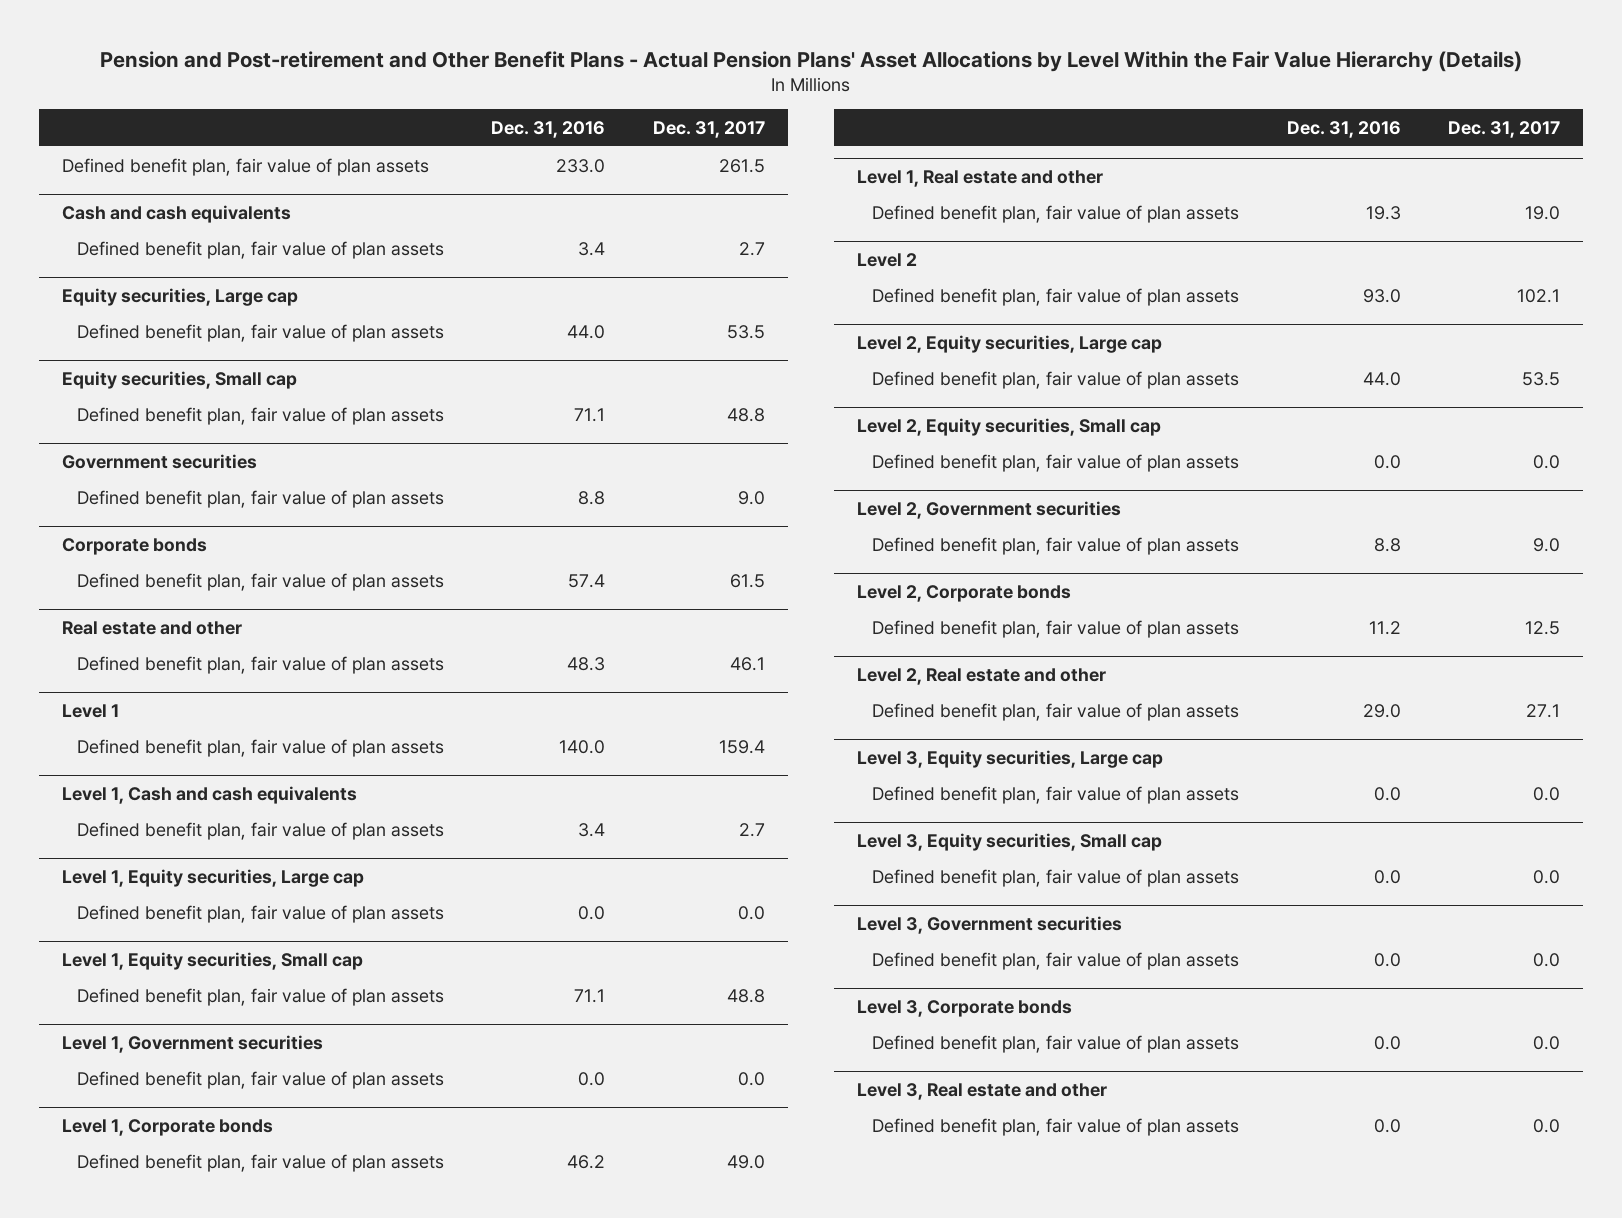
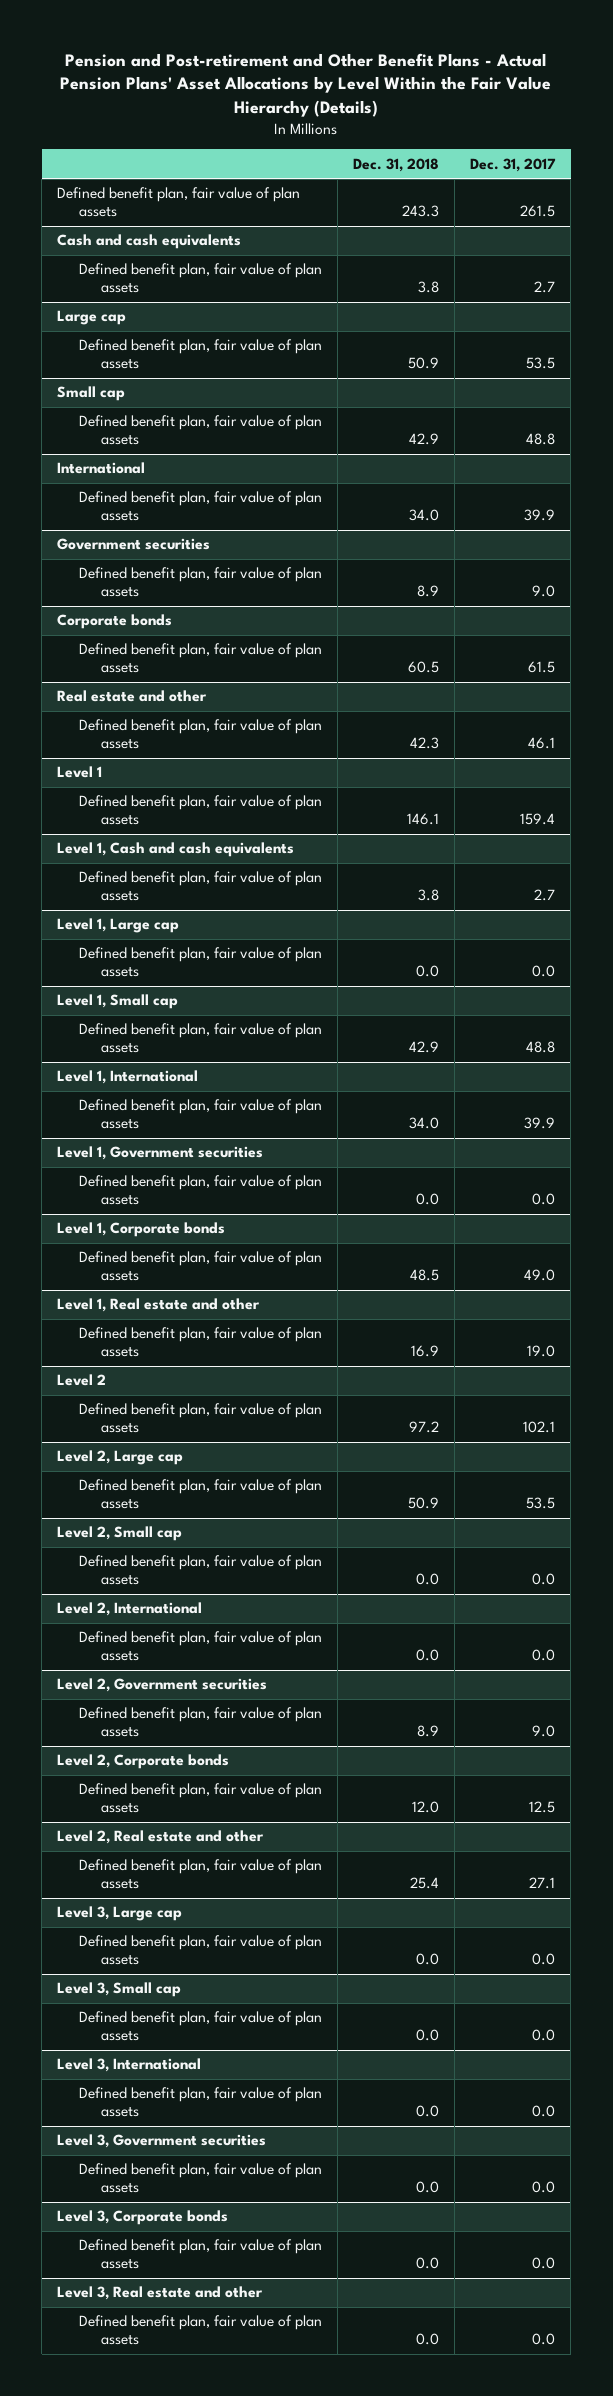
- | Dec. 31, 2016 | Dec. 31, 2017
+ | Dec. 31, 2018 | Dec. 31, 2017
- Equity securities, Large cap
+ Large cap
- Equity securities, Small cap
+ Small cap
+ International
+ Defined benefit plan, fair value of plan assets | 34.0 | 39.9
- Level 1, Equity securities, Large cap
+ Level 1, Large cap
- Level 1, Equity securities, Small cap
+ Level 1, Small cap
+ Level 1, International
+ Defined benefit plan, fair value of plan assets | 34.0 | 39.9
- Level 2, Equity securities, Large cap
+ Level 2, Large cap
- Level 2, Equity securities, Small cap
+ Level 2, Small cap
+ Level 2, International
+ Defined benefit plan, fair value of plan assets | 0.0 | 0.0
- Level 3, Equity securities, Large cap
+ Level 3, Large cap
- Level 3, Equity securities, Small cap
+ Level 3, Small cap
+ Level 3, International
+ Defined benefit plan, fair value of plan assets | 0.0 | 0.0

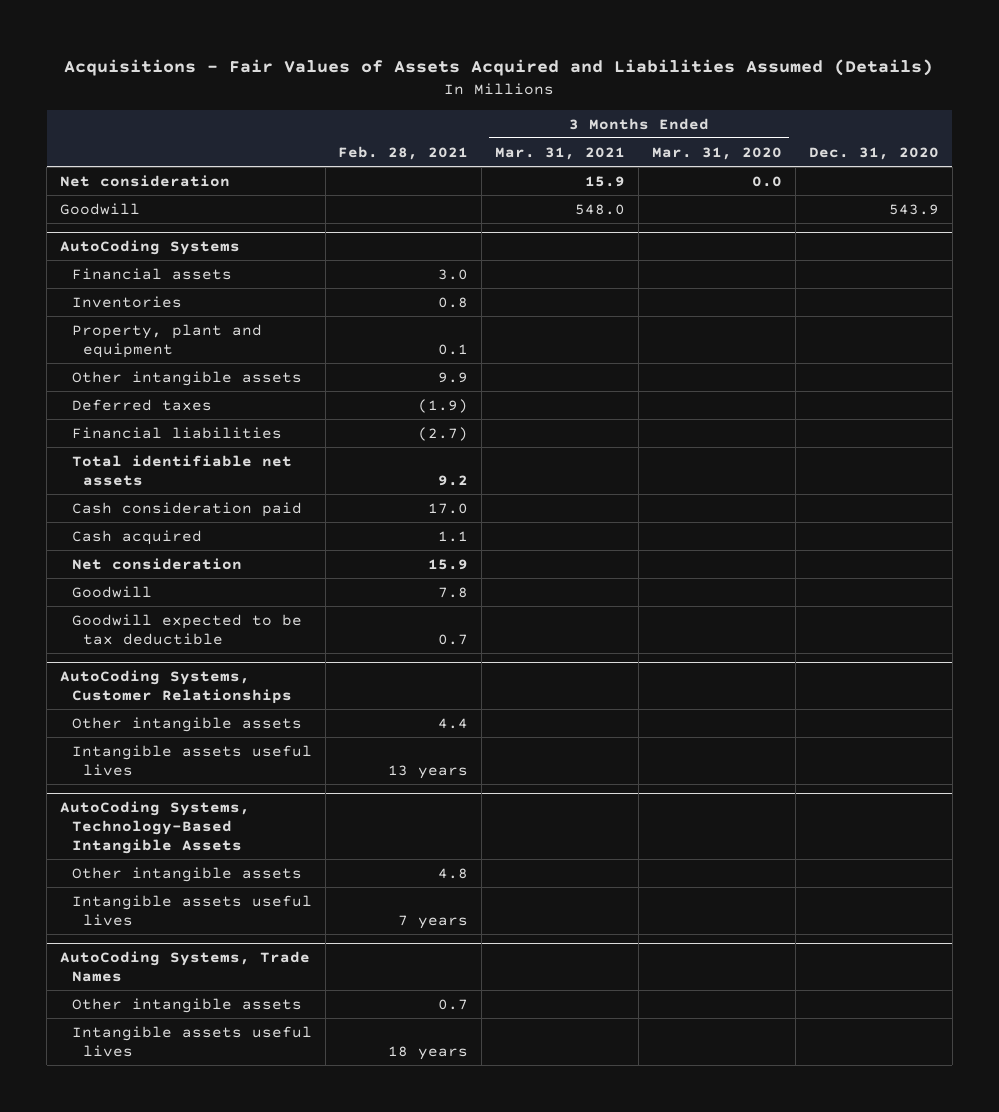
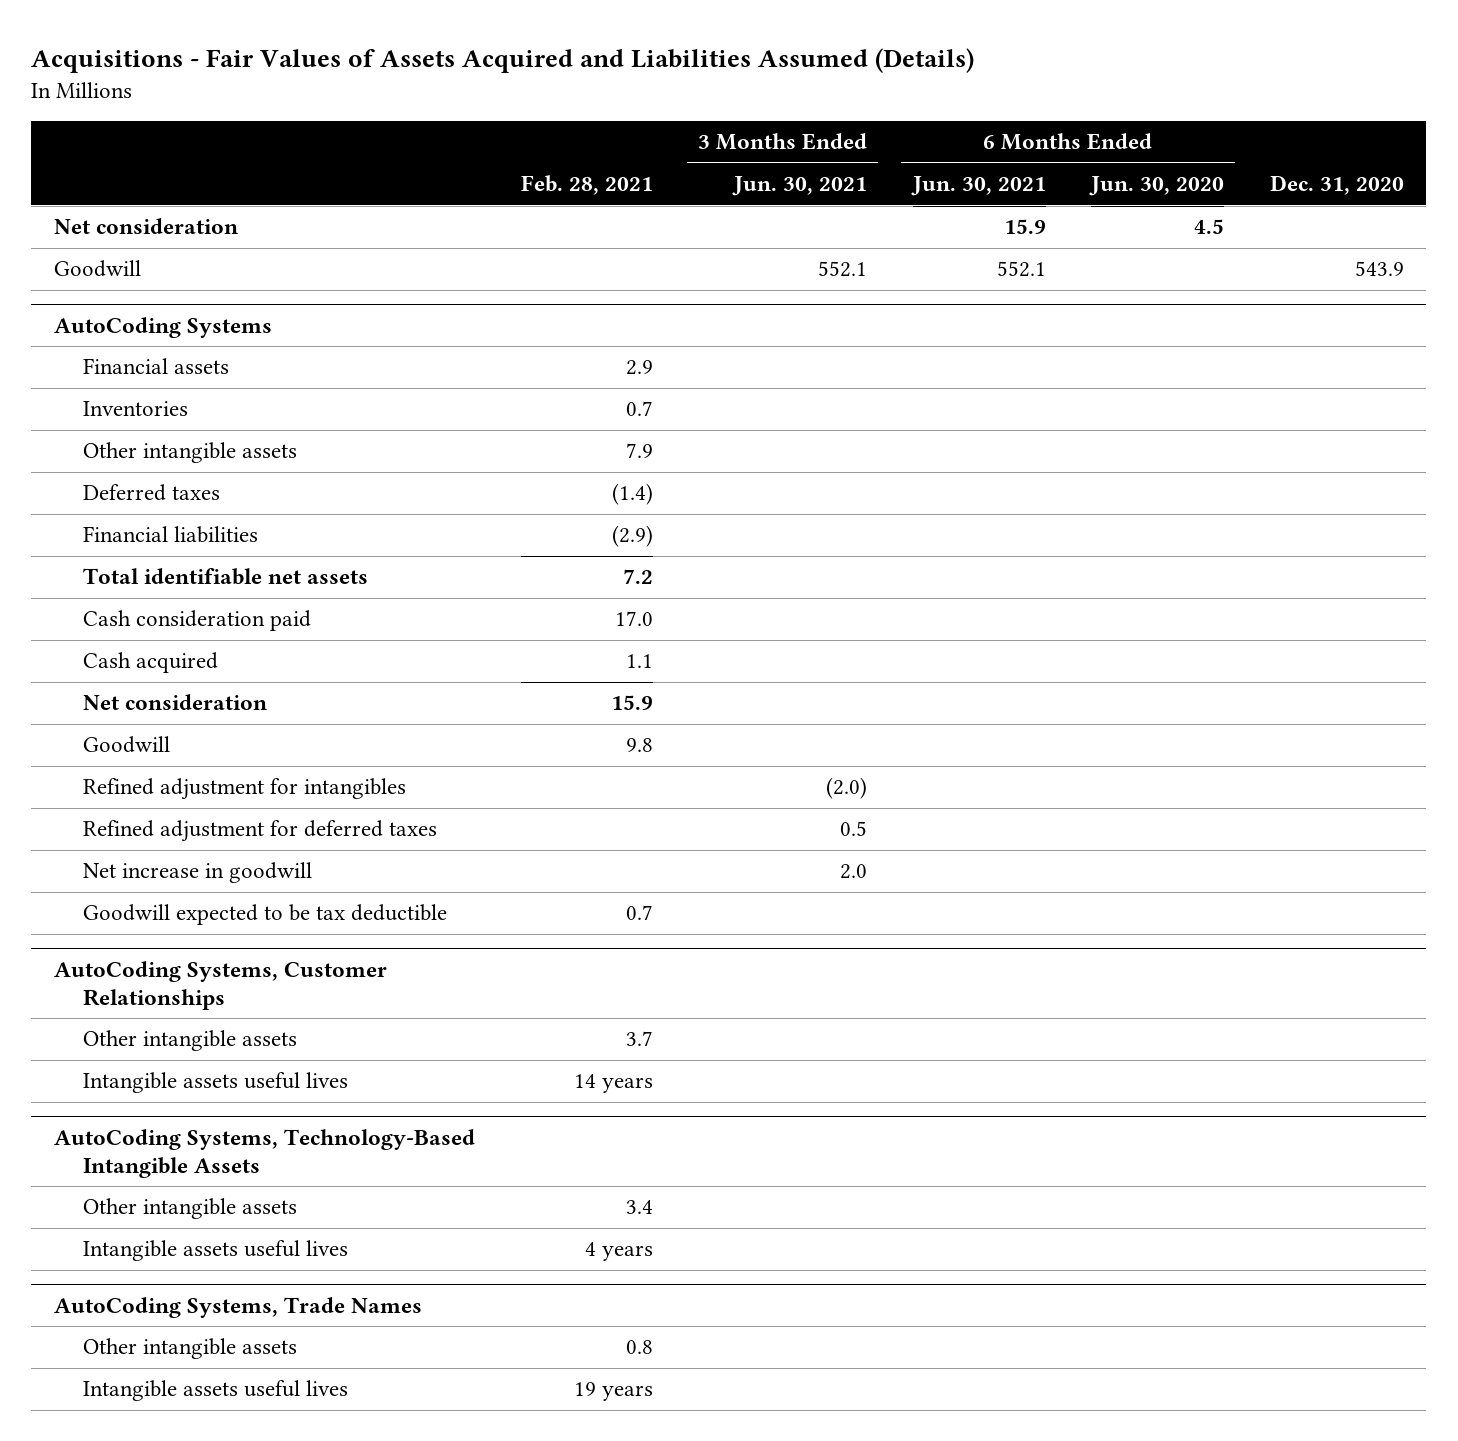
- | Feb. 28, 2021 | 3 Months Ended Mar. 31, 2021 | 3 Months Ended Mar. 31, 2020 | Dec. 31, 2020
+ | Feb. 28, 2021 | 3 Months Ended Jun. 30, 2021 | 6 Months Ended Jun. 30, 2021 | 6 Months Ended Jun. 30, 2020 | Dec. 31, 2020
@ AutoCoding Systems
- Financial assets | 3.0 | | |
- Inventories | 0.8 | | |
- Property, plant and equipment | 0.1 | | |
- Other intangible assets | 9.9 | | |
- Deferred taxes | (1.9) | | |
- Financial liabilities | (2.7) | | |
- Total identifiable net assets | 9.2 | | |
+ Financial assets | 2.9 | | | |
+ Inventories | 0.7 | | | |
+ Other intangible assets | 7.9 | | | |
+ Deferred taxes | (1.4) | | | |
+ Financial liabilities | (2.9) | | | |
+ Total identifiable net assets | 7.2 | | | |
- Goodwill | 7.8 | | |
+ Goodwill | 9.8 | | | |
+ Refined adjustment for intangibles | | (2.0) | | |
+ Refined adjustment for deferred taxes | | 0.5 | | |
+ Net increase in goodwill | | 2.0 | | |
@ AutoCoding Systems, Customer Relationships
- Other intangible assets | 4.4 | | |
- Intangible assets useful lives | 13 years | | |
+ Other intangible assets | 3.7 | | | |
+ Intangible assets useful lives | 14 years | | | |
@ AutoCoding Systems, Technology-Based Intangible Assets
- Other intangible assets | 4.8 | | |
- Intangible assets useful lives | 7 years | | |
+ Other intangible assets | 3.4 | | | |
+ Intangible assets useful lives | 4 years | | | |
@ AutoCoding Systems, Trade Names
- Other intangible assets | 0.7 | | |
- Intangible assets useful lives | 18 years | | |
+ Other intangible assets | 0.8 | | | |
+ Intangible assets useful lives | 19 years | | | |

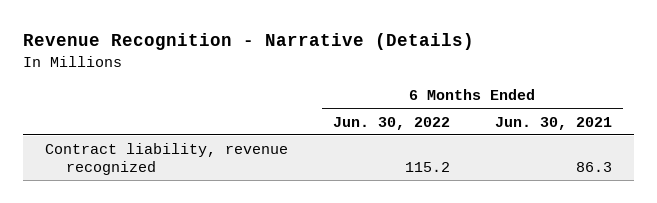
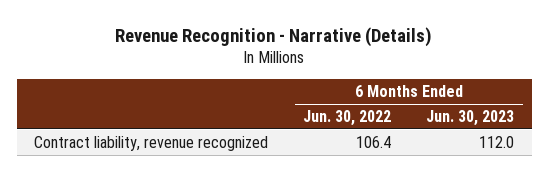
- | 6 Months Ended Jun. 30, 2022 | 6 Months Ended Jun. 30, 2021
+ | 6 Months Ended Jun. 30, 2022 | 6 Months Ended Jun. 30, 2023
- Contract liability, revenue recognized | 115.2 | 86.3
+ Contract liability, revenue recognized | 106.4 | 112.0

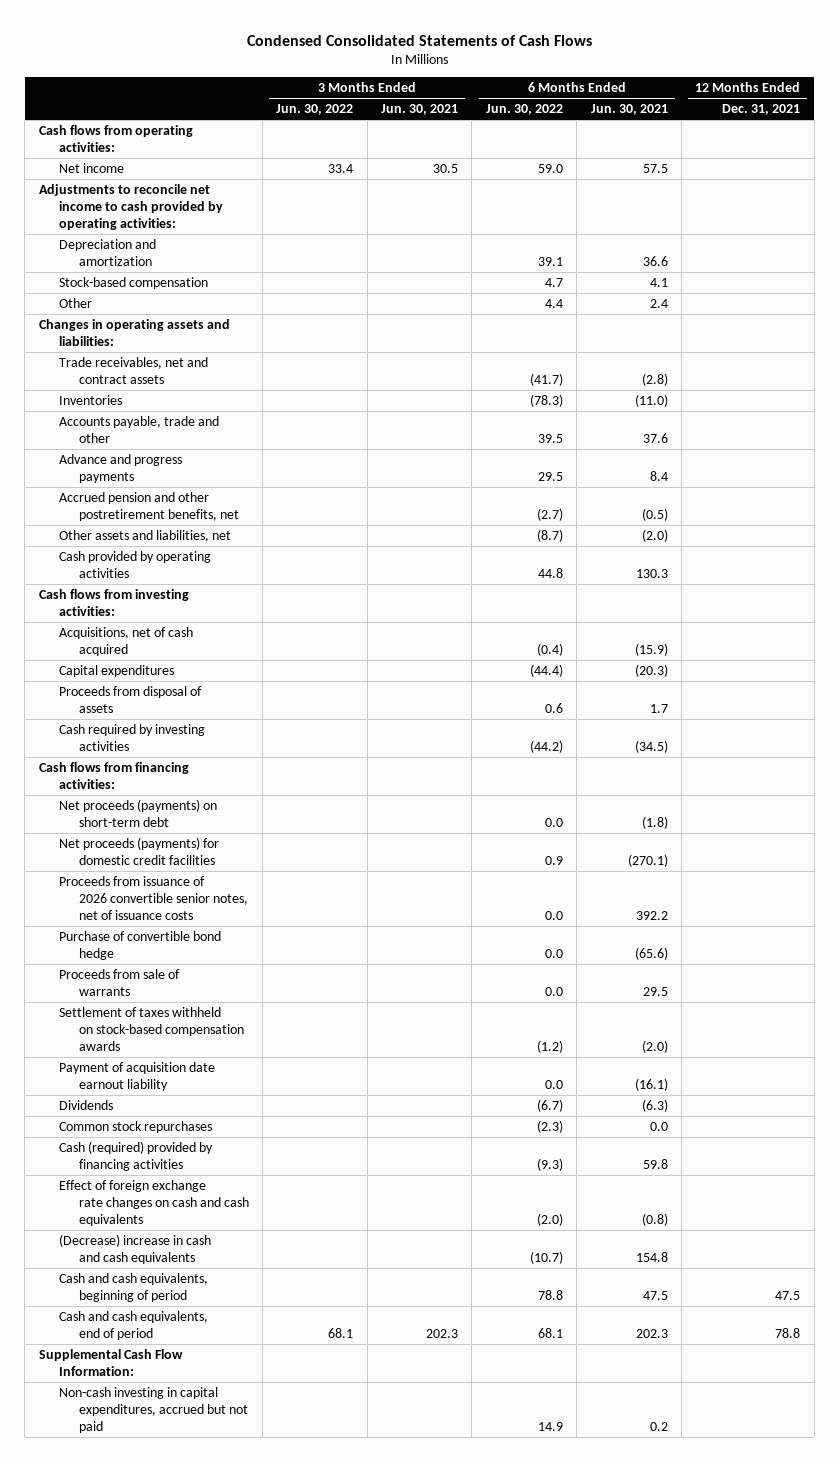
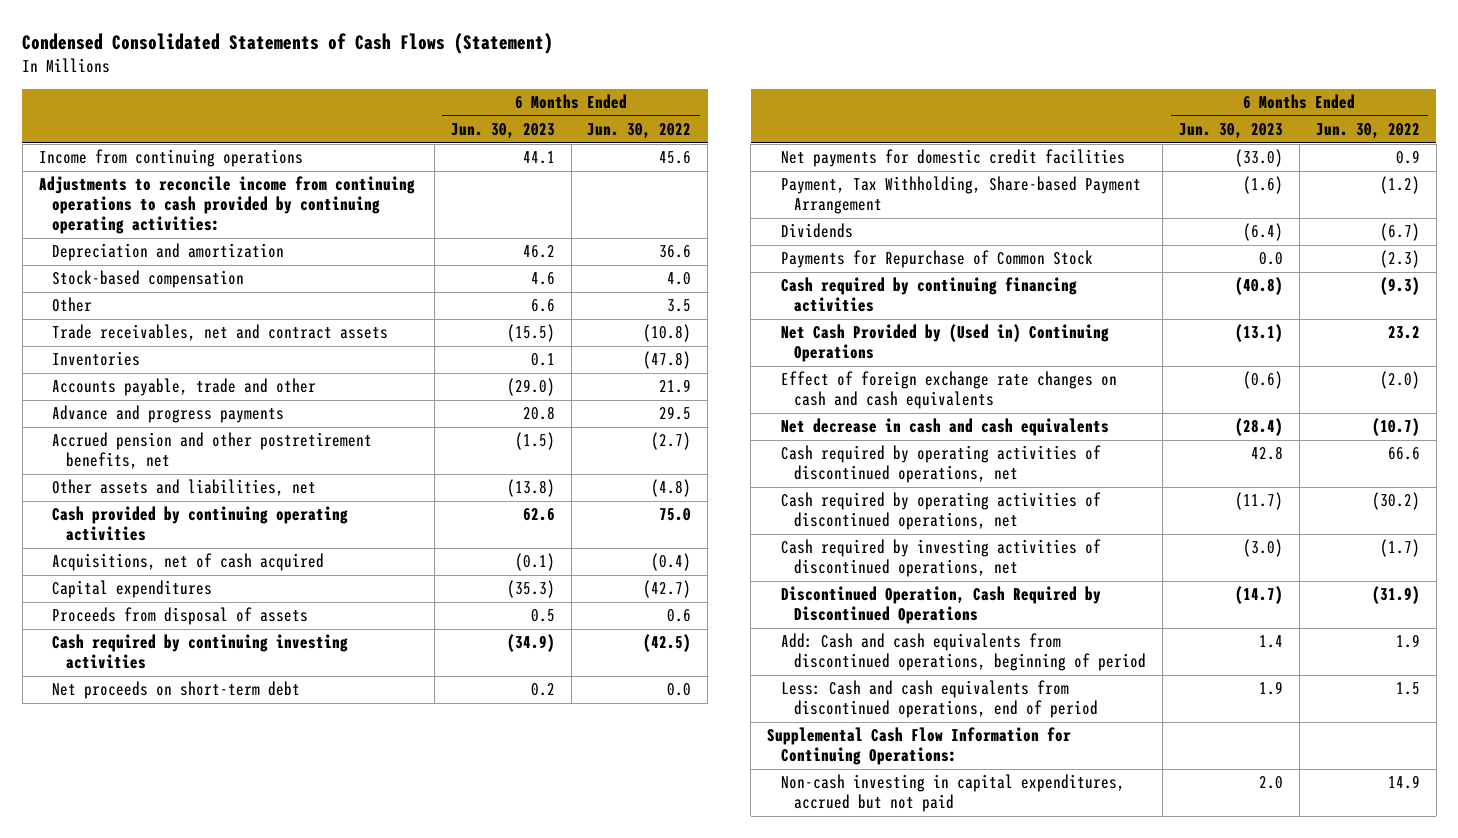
- Condensed Consolidated Statements of Cash Flows
+ Condensed Consolidated Statements of Cash Flows (Statement)
- | 3 Months Ended Jun. 30, 2022 | 3 Months Ended Jun. 30, 2021 | 6 Months Ended Jun. 30, 2022 | 6 Months Ended Jun. 30, 2021 | 12 Months Ended Dec. 31, 2021
+ | 6 Months Ended Jun. 30, 2023 | 6 Months Ended Jun. 30, 2022
- Cash flows from operating activities:
- Net income | 33.4 | 30.5 | 59.0 | 57.5 |
- Adjustments to reconcile net income to cash provided by operating activities:
- Depreciation and amortization | | | 39.1 | 36.6 |
- Stock-based compensation | | | 4.7 | 4.1 |
- Other | | | 4.4 | 2.4 |
- Changes in operating assets and liabilities:
- Trade receivables, net and contract assets | | | (41.7) | (2.8) |
- Inventories | | | (78.3) | (11.0) |
- Accounts payable, trade and other | | | 39.5 | 37.6 |
+ Income from continuing operations | 44.1 | 45.6
+ Adjustments to reconcile income from continuing operations to cash provided by continuing operating activities:
+ Depreciation and amortization | 46.2 | 36.6
+ Stock-based compensation | 4.6 | 4.0
+ Other | 6.6 | 3.5
+ Trade receivables, net and contract assets | (15.5) | (10.8)
+ Inventories | 0.1 | (47.8)
+ Accounts payable, trade and other | (29.0) | 21.9
- Other assets and liabilities, net | | | (8.7) | (2.0) |
- Cash provided by operating activities | | | 44.8 | 130.3 |
- Cash flows from investing activities:
+ Other assets and liabilities, net | (13.8) | (4.8)
+ Cash provided by continuing operating activities | 62.6 | 75.0
- Capital expenditures | | | (44.4) | (20.3) |
+ Capital expenditures | (35.3) | (42.7)
- Cash required by investing activities | | | (44.2) | (34.5) |
- Cash flows from financing activities:
- Net proceeds (payments) on short-term debt | | | 0.0 | (1.8) |
- Net proceeds (payments) for domestic credit facilities | | | 0.9 | (270.1) |
- Proceeds from issuance of 2026 convertible senior notes, net of issuance costs | | | 0.0 | 392.2 |
- Purchase of convertible bond hedge | | | 0.0 | (65.6) |
- Proceeds from sale of warrants | | | 0.0 | 29.5 |
- Settlement of taxes withheld on stock-based compensation awards | | | (1.2) | (2.0) |
- Payment of acquisition date earnout liability | | | 0.0 | (16.1) |
+ Cash required by continuing investing activities | (34.9) | (42.5)
+ Net proceeds on short-term debt | 0.2 | 0.0
+ Net payments for domestic credit facilities | (33.0) | 0.9
+ Payment, Tax Withholding, Share-based Payment Arrangement | (1.6) | (1.2)
- Common stock repurchases | | | (2.3) | 0.0 |
- Cash (required) provided by financing activities | | | (9.3) | 59.8 |
+ Payments for Repurchase of Common Stock | 0.0 | (2.3)
+ Cash required by continuing financing activities | (40.8) | (9.3)
+ Net Cash Provided by (Used in) Continuing Operations | (13.1) | 23.2
- (Decrease) increase in cash and cash equivalents | | | (10.7) | 154.8 |
- Cash and cash equivalents, beginning of period | | | 78.8 | 47.5 | 47.5
- Cash and cash equivalents, end of period | 68.1 | 202.3 | 68.1 | 202.3 | 78.8
- Supplemental Cash Flow Information:
+ Net decrease in cash and cash equivalents | (28.4) | (10.7)
+ Cash required by operating activities of discontinued operations, net | 42.8 | 66.6
+ Cash required by operating activities of discontinued operations, net | (11.7) | (30.2)
+ Cash required by investing activities of discontinued operations, net | (3.0) | (1.7)
+ Discontinued Operation, Cash Required by Discontinued Operations | (14.7) | (31.9)
+ Add: Cash and cash equivalents from discontinued operations, beginning of period | 1.4 | 1.9
+ Less: Cash and cash equivalents from discontinued operations, end of period | 1.9 | 1.5
+ Supplemental Cash Flow Information for Continuing Operations:

